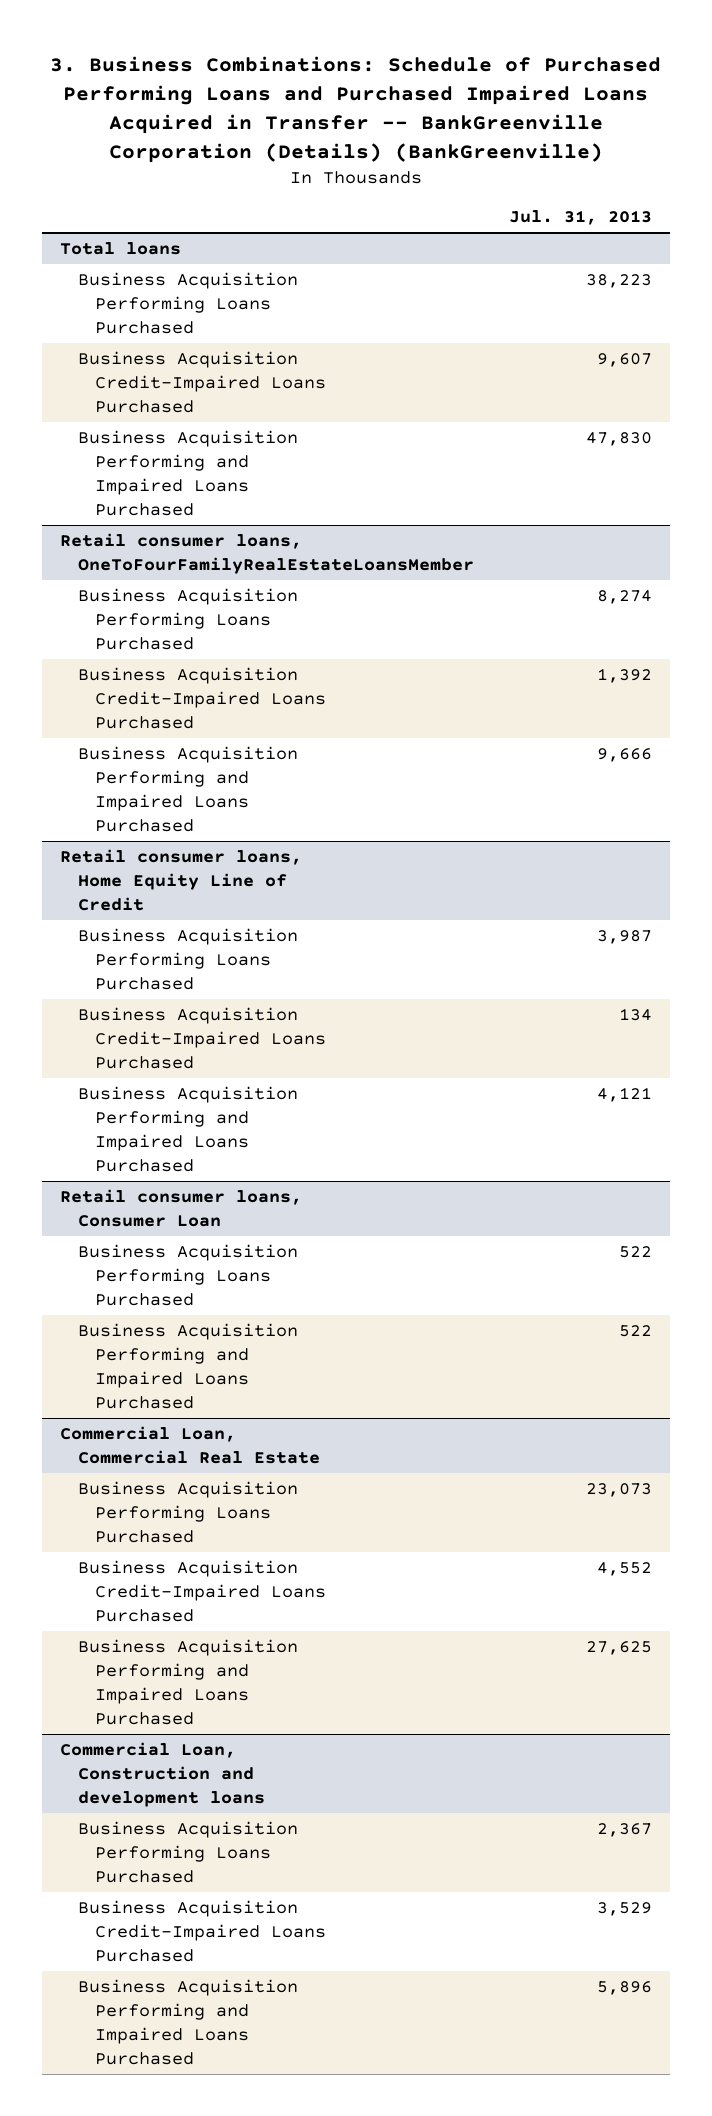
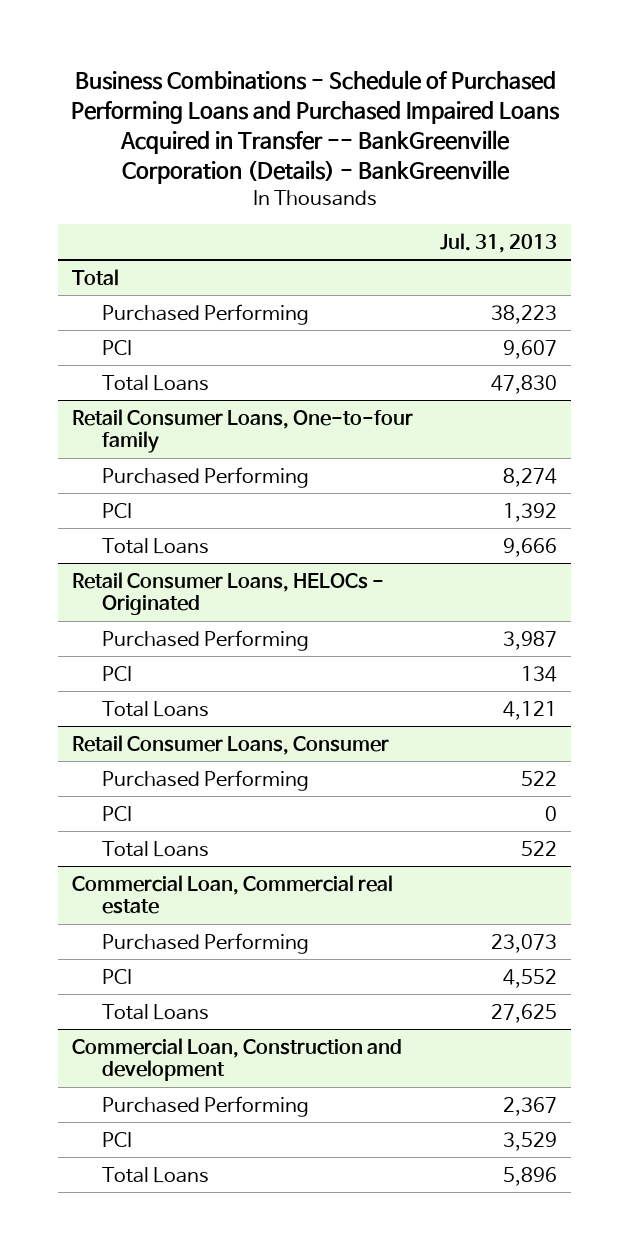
- 3. Business Combinations: Schedule of Purchased Performing Loans and Purchased Impaired Loans Acquired in Transfer -- BankGreenville Corporation (Details) (BankGreenville)
+ Business Combinations - Schedule of Purchased Performing Loans and Purchased Impaired Loans Acquired in Transfer -- BankGreenville Corporation (Details) - BankGreenville
- Total loans
- Business Acquisition Performing Loans Purchased | 38,223
- Business Acquisition Credit-Impaired Loans Purchased | 9,607
- Business Acquisition Performing and Impaired Loans Purchased | 47,830
- Retail consumer loans, OneToFourFamilyRealEstateLoansMember
- Business Acquisition Performing Loans Purchased | 8,274
- Business Acquisition Credit-Impaired Loans Purchased | 1,392
- Business Acquisition Performing and Impaired Loans Purchased | 9,666
- Retail consumer loans, Home Equity Line of Credit
- Business Acquisition Performing Loans Purchased | 3,987
- Business Acquisition Credit-Impaired Loans Purchased | 134
- Business Acquisition Performing and Impaired Loans Purchased | 4,121
- Retail consumer loans, Consumer Loan
- Business Acquisition Performing Loans Purchased | 522
- Business Acquisition Performing and Impaired Loans Purchased | 522
- Commercial Loan, Commercial Real Estate
- Business Acquisition Performing Loans Purchased | 23,073
- Business Acquisition Credit-Impaired Loans Purchased | 4,552
- Business Acquisition Performing and Impaired Loans Purchased | 27,625
- Commercial Loan, Construction and development loans
- Business Acquisition Performing Loans Purchased | 2,367
- Business Acquisition Credit-Impaired Loans Purchased | 3,529
- Business Acquisition Performing and Impaired Loans Purchased | 5,896
+ Total
+ Purchased Performing | 38,223
+ PCI | 9,607
+ Total Loans | 47,830
+ Retail Consumer Loans, One-to-four family
+ Purchased Performing | 8,274
+ PCI | 1,392
+ Total Loans | 9,666
+ Retail Consumer Loans, HELOCs - Originated
+ Purchased Performing | 3,987
+ PCI | 134
+ Total Loans | 4,121
+ Retail Consumer Loans, Consumer
+ Purchased Performing | 522
+ PCI | 0
+ Total Loans | 522
+ Commercial Loan, Commercial real estate
+ Purchased Performing | 23,073
+ PCI | 4,552
+ Total Loans | 27,625
+ Commercial Loan, Construction and development
+ Purchased Performing | 2,367
+ PCI | 3,529
+ Total Loans | 5,896

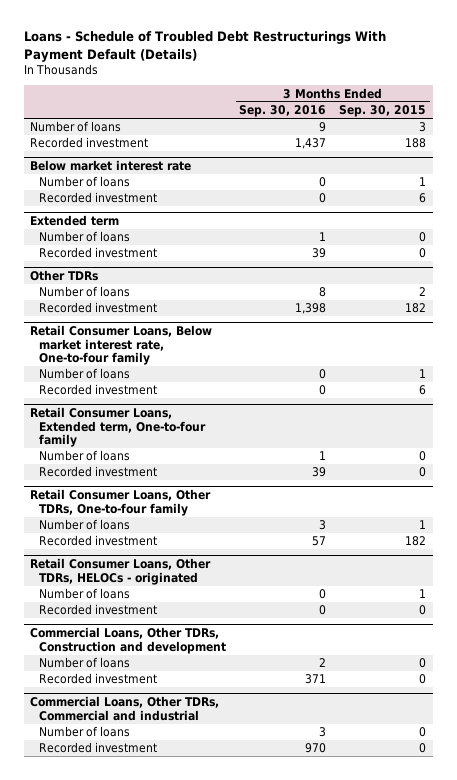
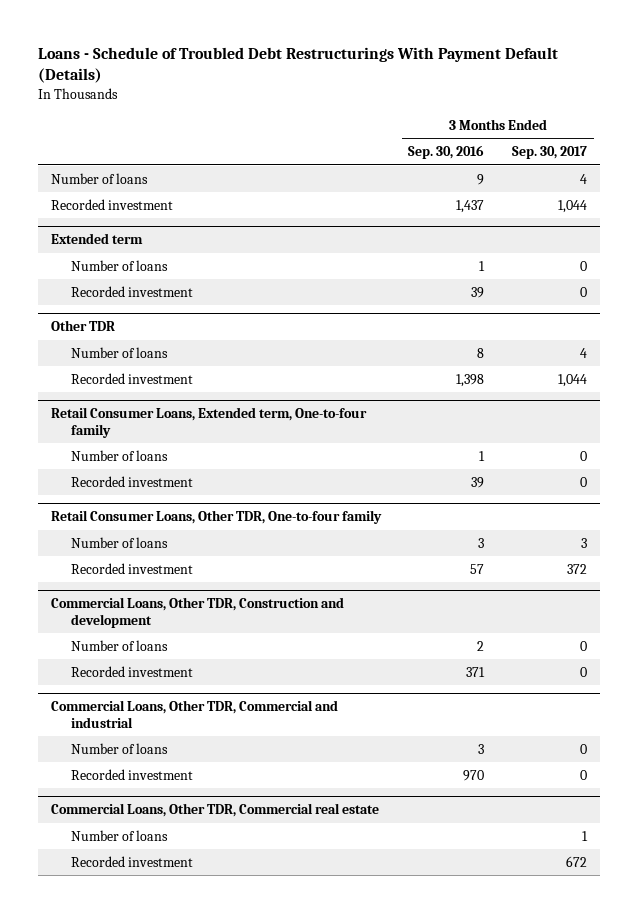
- | 3 Months Ended Sep. 30, 2016 | 3 Months Ended Sep. 30, 2015
+ | 3 Months Ended Sep. 30, 2016 | 3 Months Ended Sep. 30, 2017
- Below market interest rate
- Number of loans | 0 | 1
- Recorded investment | 0 | 6
- Other TDRs
+ Other TDR
- Retail Consumer Loans, Below market interest rate, One-to-four family
- Number of loans | 0 | 1
- Recorded investment | 0 | 6
- Retail Consumer Loans, Other TDRs, One-to-four family
+ Retail Consumer Loans, Other TDR, One-to-four family
- Retail Consumer Loans, Other TDRs, HELOCs - originated
- Number of loans | 0 | 1
- Recorded investment | 0 | 0
- Commercial Loans, Other TDRs, Construction and development
+ Commercial Loans, Other TDR, Construction and development
- Commercial Loans, Other TDRs, Commercial and industrial
+ Commercial Loans, Other TDR, Commercial and industrial
+ Commercial Loans, Other TDR, Commercial real estate
+ Number of loans | | 1
+ Recorded investment | | 672

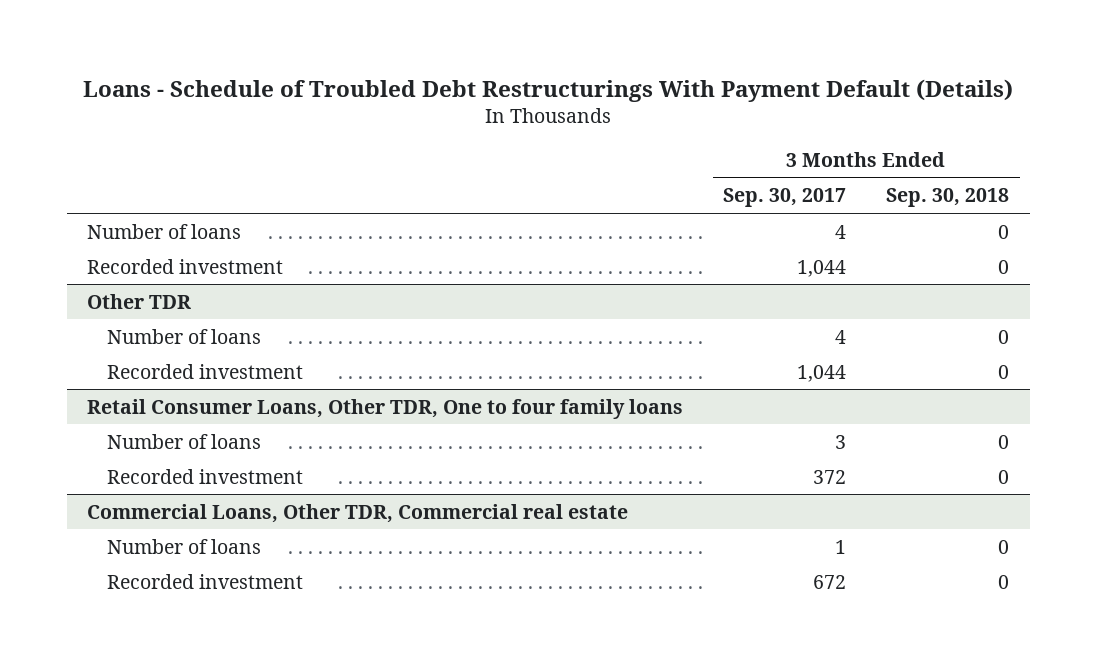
- | 3 Months Ended Sep. 30, 2016 | 3 Months Ended Sep. 30, 2017
+ | 3 Months Ended Sep. 30, 2017 | 3 Months Ended Sep. 30, 2018
- Extended term
- Number of loans | 1 | 0
- Recorded investment | 39 | 0
- Retail Consumer Loans, Extended term, One-to-four family
- Number of loans | 1 | 0
- Recorded investment | 39 | 0
- Retail Consumer Loans, Other TDR, One-to-four family
+ Retail Consumer Loans, Other TDR, One to four family loans
- Commercial Loans, Other TDR, Construction and development
- Number of loans | 2 | 0
- Recorded investment | 371 | 0
- Commercial Loans, Other TDR, Commercial and industrial
- Number of loans | 3 | 0
- Recorded investment | 970 | 0

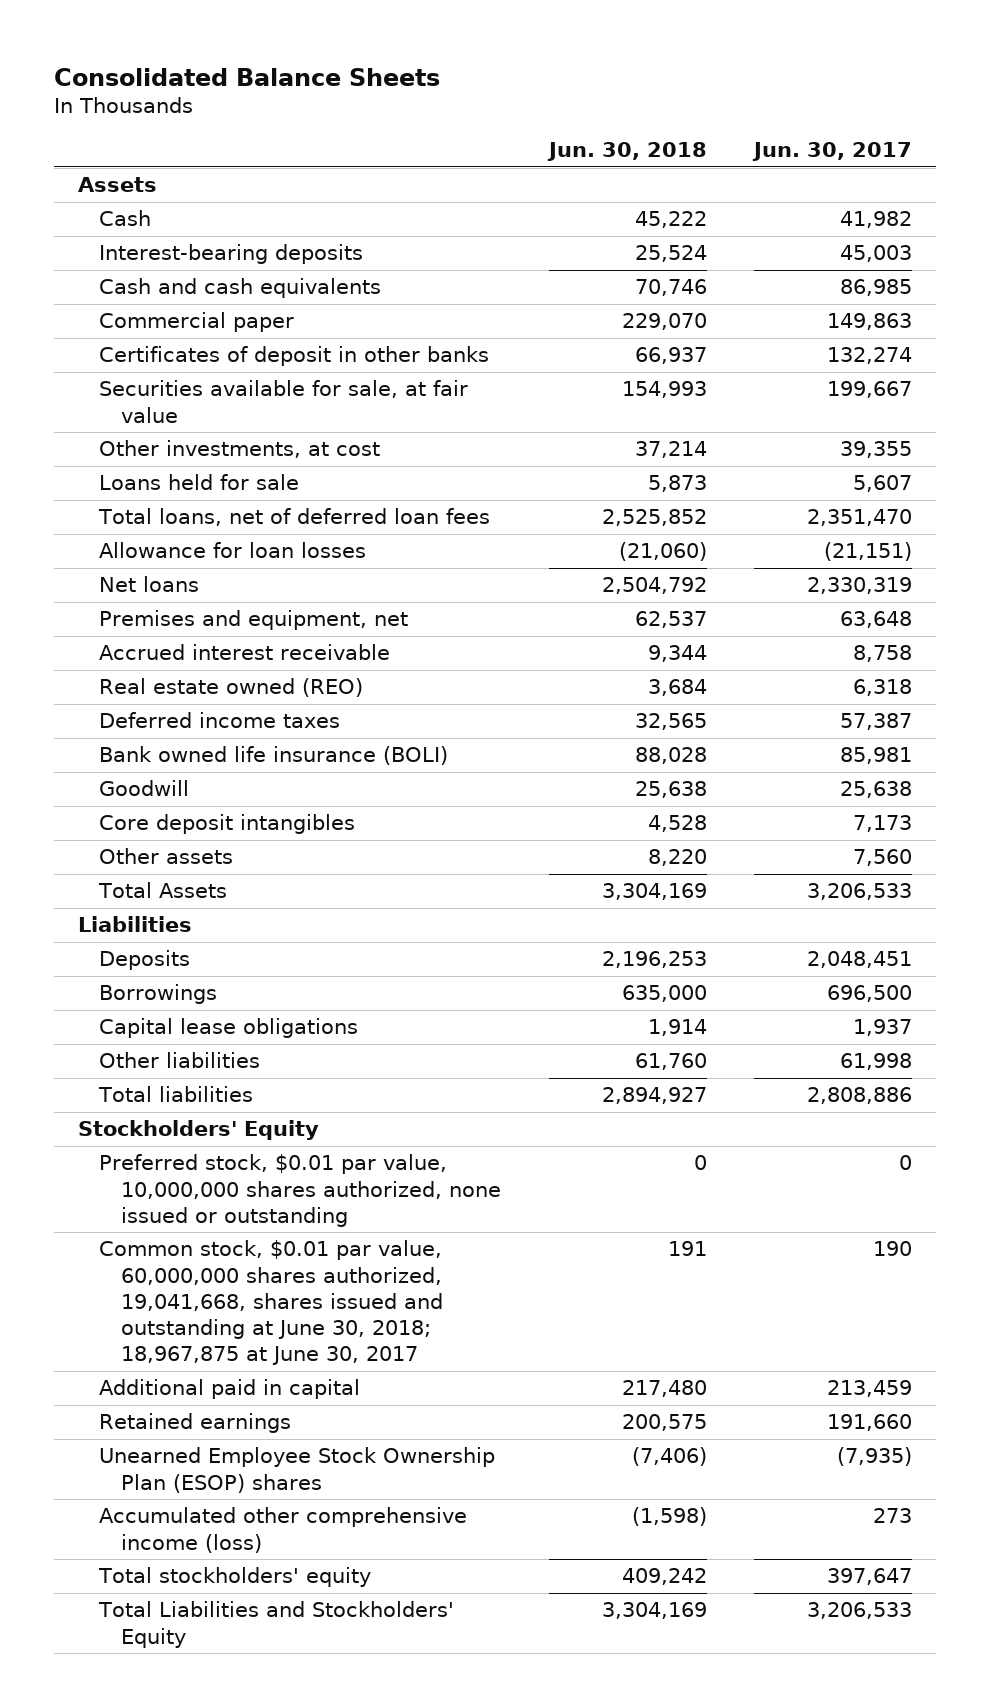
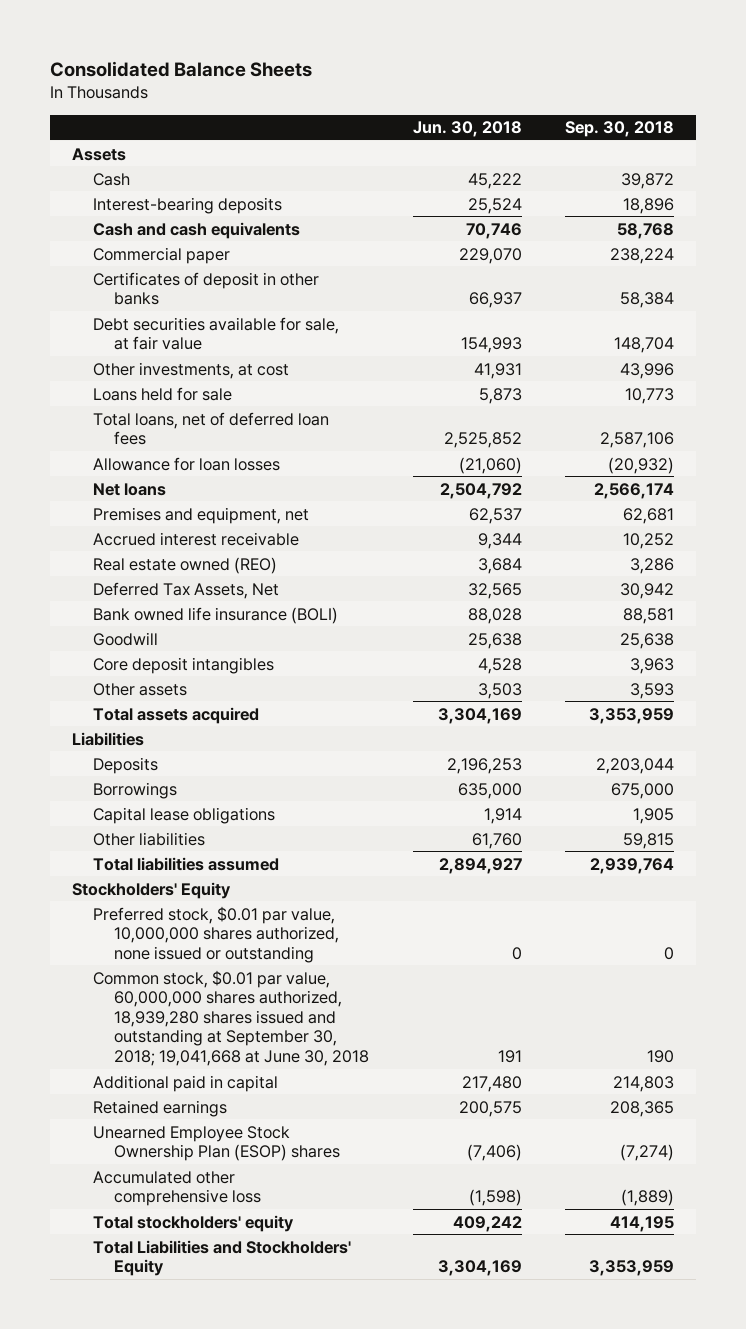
- | Jun. 30, 2018 | Jun. 30, 2017
+ | Jun. 30, 2018 | Sep. 30, 2018
- Securities available for sale, at fair value | 154,993 | 199,667
- Other investments, at cost | 37,214 | 39,355
+ Debt securities available for sale, at fair value | 154,993 | 148,704
+ Other investments, at cost | 41,931 | 43,996
- Deferred income taxes | 32,565 | 57,387
+ Deferred Tax Assets, Net | 32,565 | 30,942
- Other assets | 8,220 | 7,560
- Total Assets | 3,304,169 | 3,206,533
+ Other assets | 3,503 | 3,593
+ Total assets acquired | 3,304,169 | 3,353,959
- Total liabilities | 2,894,927 | 2,808,886
+ Total liabilities assumed | 2,894,927 | 2,939,764
- Common stock, $0.01 par value, 60,000,000 shares authorized, 19,041,668, shares issued and outstanding at June 30, 2018; 18,967,875 at June 30, 2017 | 191 | 190
+ Common stock, $0.01 par value, 60,000,000 shares authorized, 18,939,280 shares issued and outstanding at September 30, 2018; 19,041,668 at June 30, 2018 | 191 | 190
- Accumulated other comprehensive income (loss) | (1,598) | 273
+ Accumulated other comprehensive loss | (1,598) | (1,889)

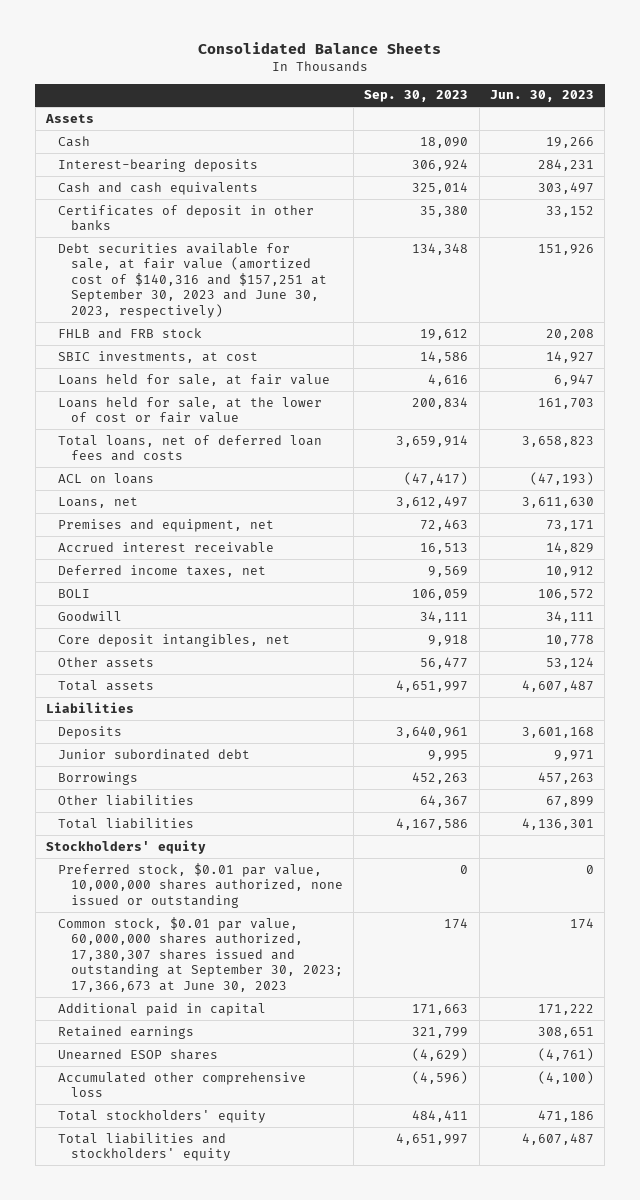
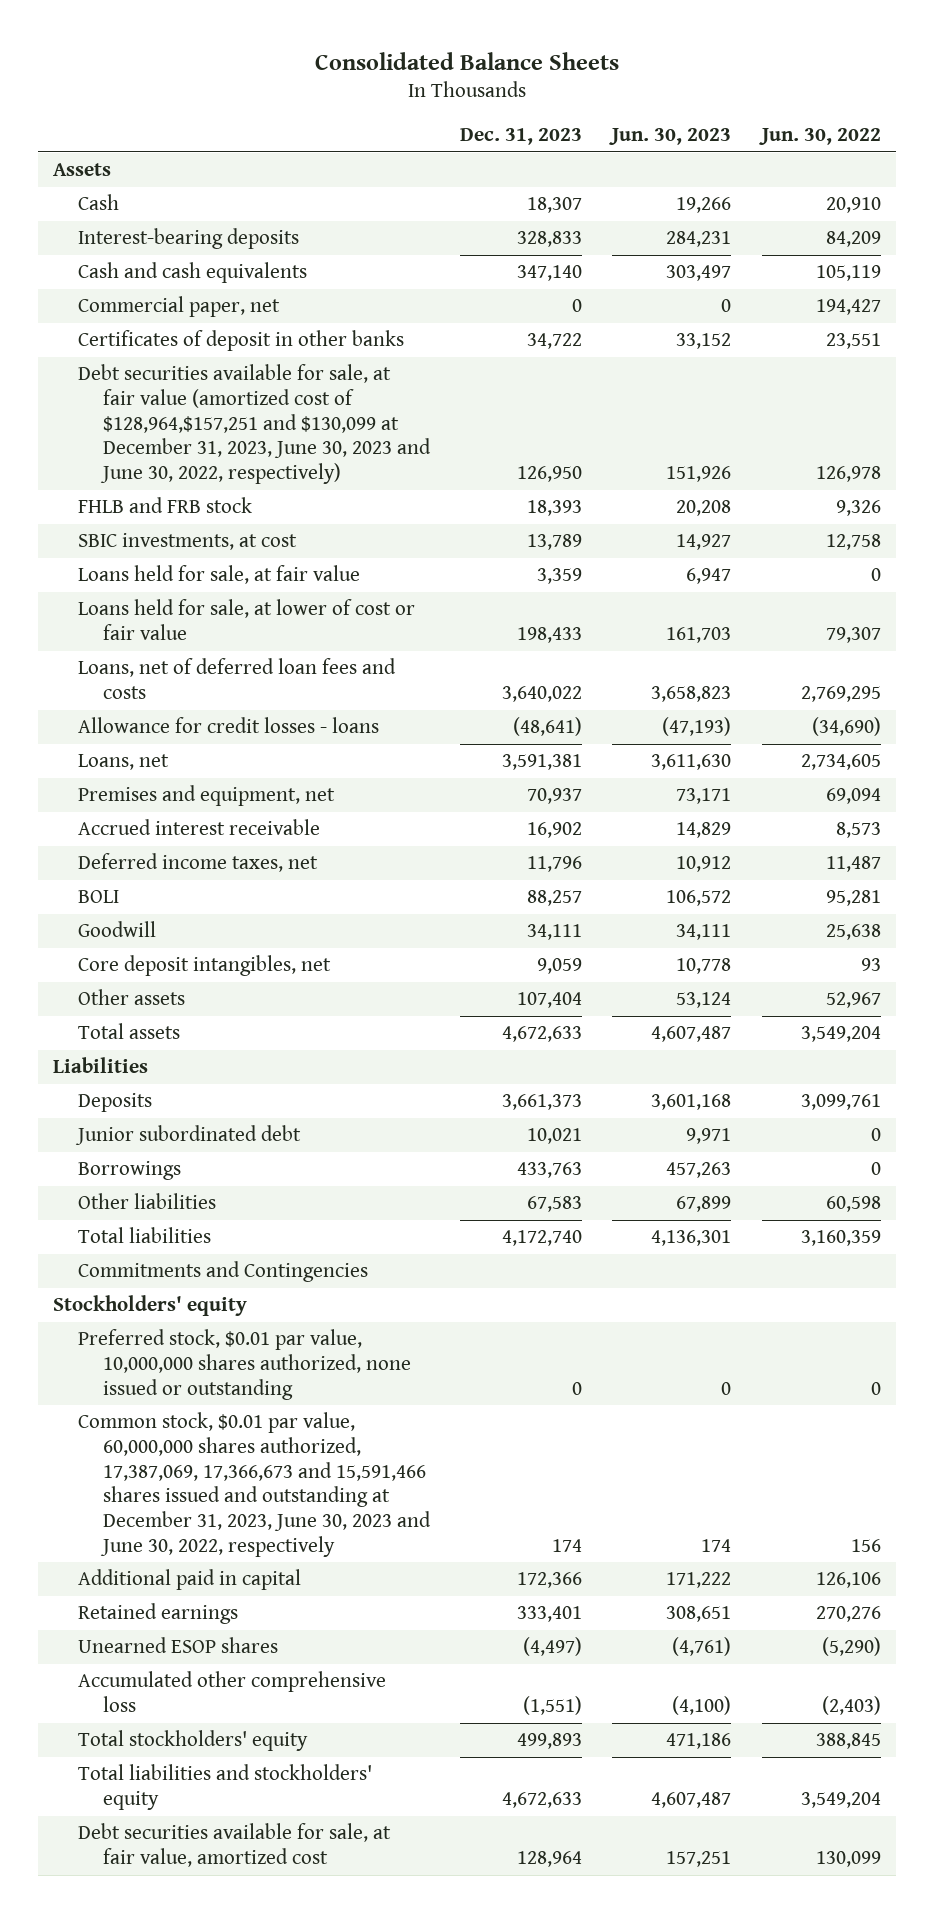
- | Sep. 30, 2023 | Jun. 30, 2023
+ | Dec. 31, 2023 | Jun. 30, 2023 | Jun. 30, 2022
+ Commercial paper, net | 0 | 0 | 194,427
- Debt securities available for sale, at fair value (amortized cost of $140,316 and $157,251 at September 30, 2023 and June 30, 2023, respectively) | 134,348 | 151,926
+ Debt securities available for sale, at fair value (amortized cost of $128,964,$157,251 and $130,099 at December 31, 2023, June 30, 2023 and June 30, 2022, respectively) | 126,950 | 151,926 | 126,978
- Loans held for sale, at the lower of cost or fair value | 200,834 | 161,703
- Total loans, net of deferred loan fees and costs | 3,659,914 | 3,658,823
- ACL on loans | (47,417) | (47,193)
+ Loans held for sale, at lower of cost or fair value | 198,433 | 161,703 | 79,307
+ Loans, net of deferred loan fees and costs | 3,640,022 | 3,658,823 | 2,769,295
+ Allowance for credit losses - loans | (48,641) | (47,193) | (34,690)
+ Commitments and Contingencies
- Common stock, $0.01 par value, 60,000,000 shares authorized, 17,380,307 shares issued and outstanding at September 30, 2023; 17,366,673 at June 30, 2023 | 174 | 174
+ Common stock, $0.01 par value, 60,000,000 shares authorized, 17,387,069, 17,366,673 and 15,591,466 shares issued and outstanding at December 31, 2023, June 30, 2023 and June 30, 2022, respectively | 174 | 174 | 156
+ Debt securities available for sale, at fair value, amortized cost | 128,964 | 157,251 | 130,099

